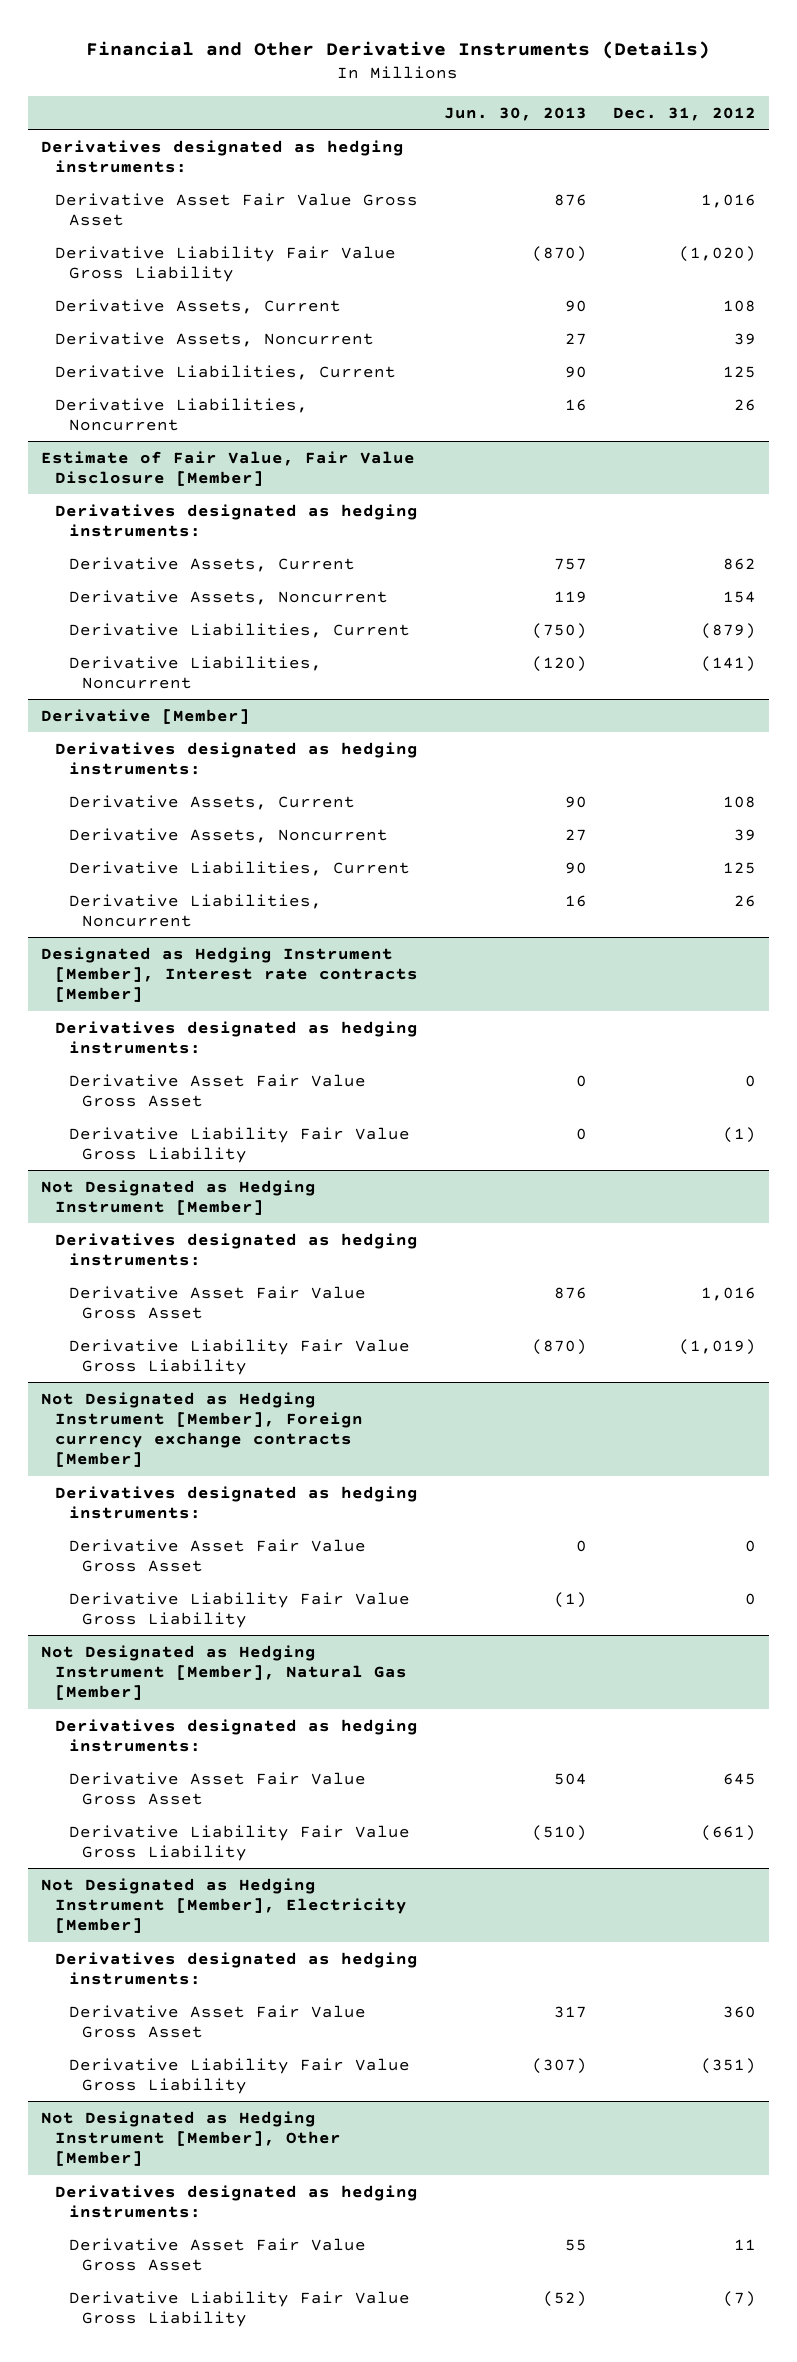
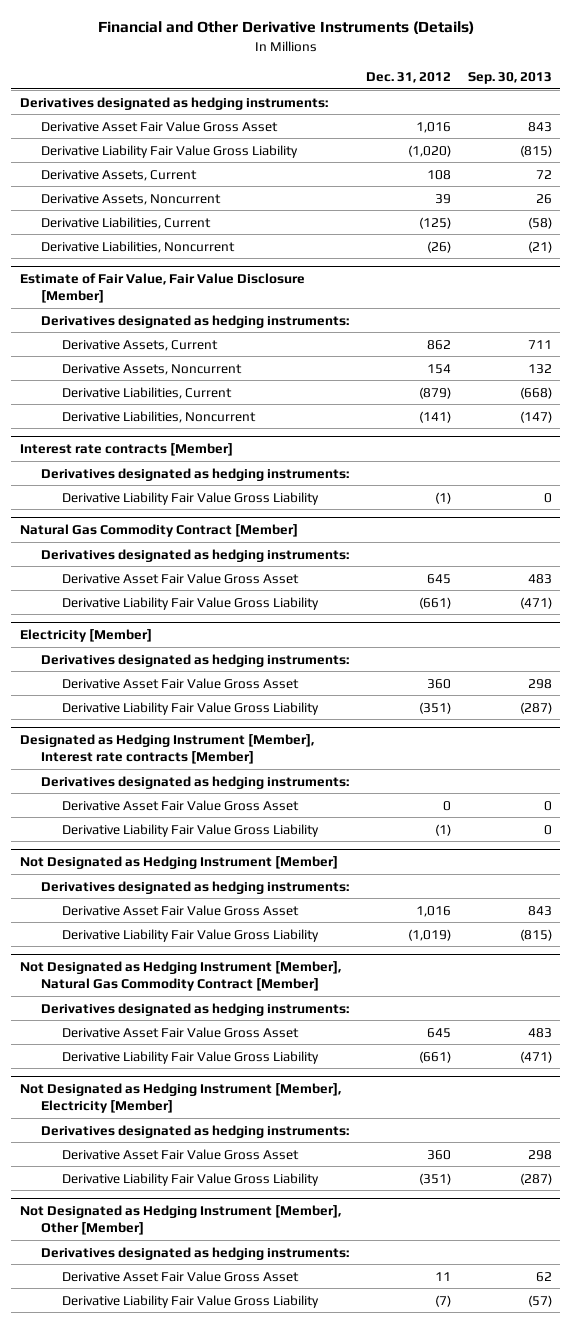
- | Jun. 30, 2013 | Dec. 31, 2012
+ | Dec. 31, 2012 | Sep. 30, 2013
- Derivative Liabilities, Current | 90 | 125
- Derivative Liabilities, Noncurrent | 16 | 26
+ Derivative Liabilities, Current | (125) | (58)
+ Derivative Liabilities, Noncurrent | (26) | (21)
- Derivative [Member]
+ Interest rate contracts [Member]
- Derivative Assets, Current | 90 | 108
- Derivative Assets, Noncurrent | 27 | 39
- Derivative Liabilities, Current | 90 | 125
- Derivative Liabilities, Noncurrent | 16 | 26
+ Derivative Liability Fair Value Gross Liability | (1) | 0
+ Natural Gas Commodity Contract [Member]
+ Derivatives designated as hedging instruments:
+ Derivative Asset Fair Value Gross Asset | 645 | 483
+ Derivative Liability Fair Value Gross Liability | (661) | (471)
+ Electricity [Member]
+ Derivatives designated as hedging instruments:
+ Derivative Asset Fair Value Gross Asset | 360 | 298
+ Derivative Liability Fair Value Gross Liability | (351) | (287)
- Not Designated as Hedging Instrument [Member], Foreign currency exchange contracts [Member]
- Derivatives designated as hedging instruments:
- Derivative Asset Fair Value Gross Asset | 0 | 0
- Derivative Liability Fair Value Gross Liability | (1) | 0
- Not Designated as Hedging Instrument [Member], Natural Gas [Member]
+ Not Designated as Hedging Instrument [Member], Natural Gas Commodity Contract [Member]

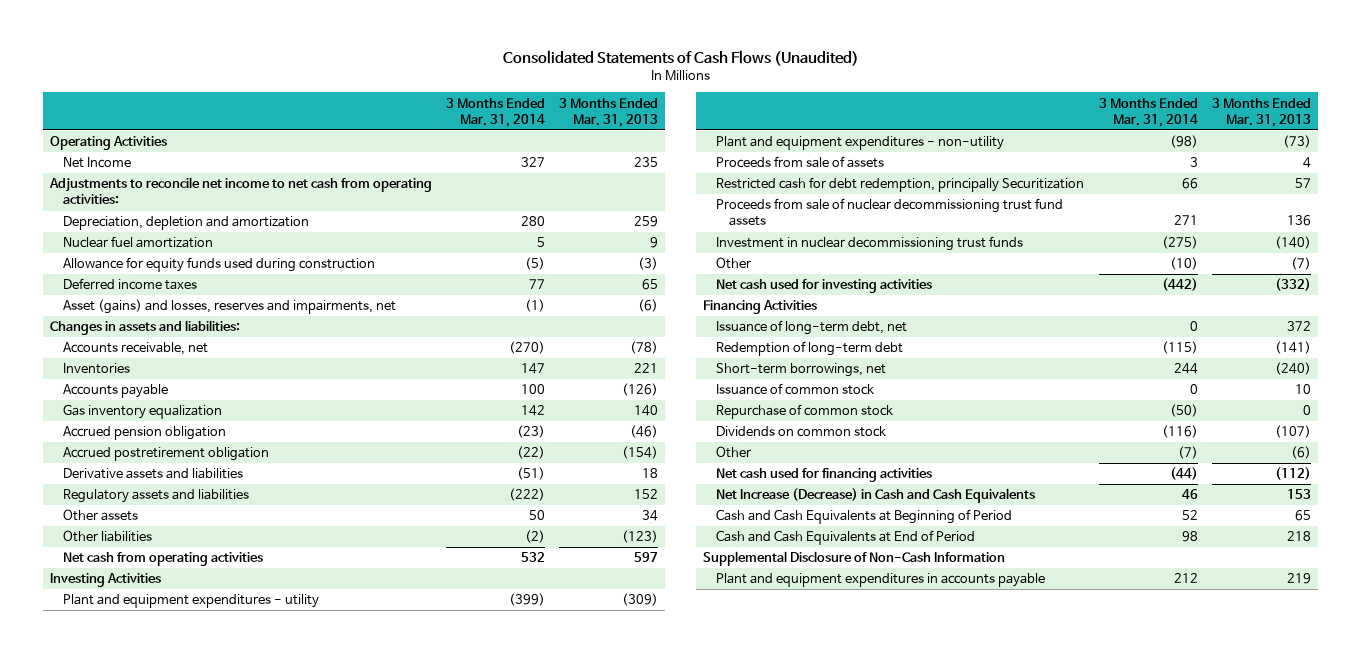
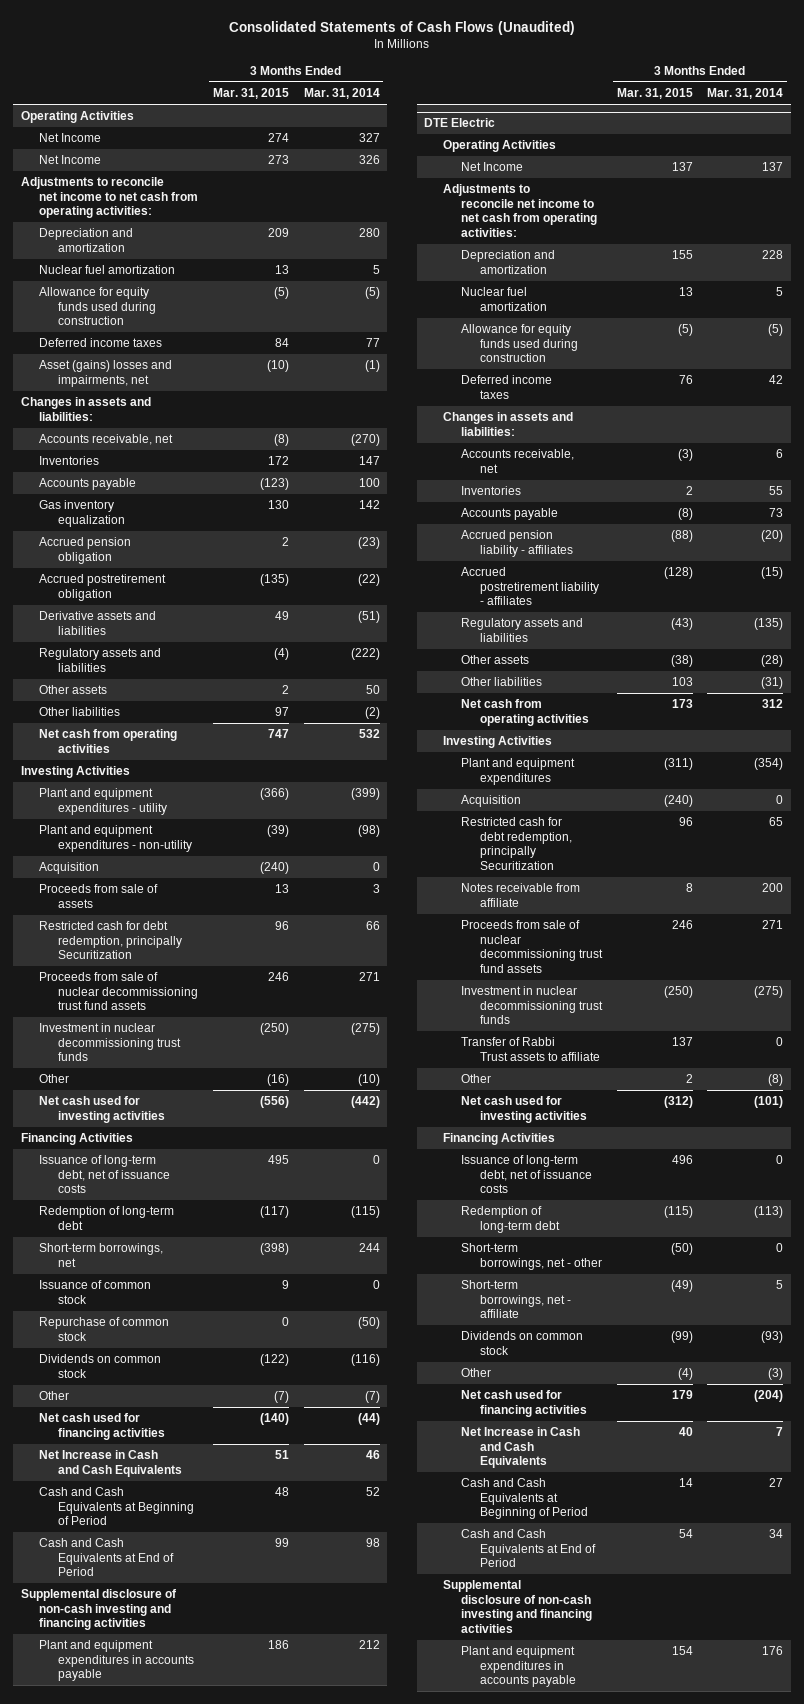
- | 3 Months Ended Mar. 31, 2014 | 3 Months Ended Mar. 31, 2013
+ | 3 Months Ended Mar. 31, 2015 | 3 Months Ended Mar. 31, 2014
+ Net Income | 273 | 326
- Depreciation, depletion and amortization | 280 | 259
+ Depreciation and amortization | 209 | 280
- Asset (gains) and losses, reserves and impairments, net | (1) | (6)
+ Asset (gains) losses and impairments, net | (10) | (1)
+ Acquisition | (240) | 0
- Issuance of long-term debt, net | 0 | 372
+ Issuance of long-term debt, net of issuance costs | 495 | 0
- Net Increase (Decrease) in Cash and Cash Equivalents | 46 | 153
+ Net Increase in Cash and Cash Equivalents | 51 | 46
- Supplemental Disclosure of Non-Cash Information
+ Supplemental disclosure of non-cash investing and financing activities
+ DTE Electric
+ Operating Activities
+ Net Income | 137 | 137
+ Adjustments to reconcile net income to net cash from operating activities:
+ Depreciation and amortization | 155 | 228
+ Nuclear fuel amortization | 13 | 5
+ Allowance for equity funds used during construction | (5) | (5)
+ Deferred income taxes | 76 | 42
+ Changes in assets and liabilities:
+ Accounts receivable, net | (3) | 6
+ Inventories | 2 | 55
+ Accounts payable | (8) | 73
+ Accrued pension liability - affiliates | (88) | (20)
+ Accrued postretirement liability - affiliates | (128) | (15)
+ Regulatory assets and liabilities | (43) | (135)
+ Other assets | (38) | (28)
+ Other liabilities | 103 | (31)
+ Net cash from operating activities | 173 | 312
+ Investing Activities
+ Plant and equipment expenditures | (311) | (354)
+ Acquisition | (240) | 0
+ Restricted cash for debt redemption, principally Securitization | 96 | 65
+ Notes receivable from affiliate | 8 | 200
+ Proceeds from sale of nuclear decommissioning trust fund assets | 246 | 271
+ Investment in nuclear decommissioning trust funds | (250) | (275)
+ Transfer of Rabbi Trust assets to affiliate | 137 | 0
+ Other | 2 | (8)
+ Net cash used for investing activities | (312) | (101)
+ Financing Activities
+ Issuance of long-term debt, net of issuance costs | 496 | 0
+ Redemption of long-term debt | (115) | (113)
+ Short-term borrowings, net - other | (50) | 0
+ Short-term borrowings, net - affiliate | (49) | 5
+ Dividends on common stock | (99) | (93)
+ Other | (4) | (3)
+ Net cash used for financing activities | 179 | (204)
+ Net Increase in Cash and Cash Equivalents | 40 | 7
+ Cash and Cash Equivalents at Beginning of Period | 14 | 27
+ Cash and Cash Equivalents at End of Period | 54 | 34
+ Supplemental disclosure of non-cash investing and financing activities
+ Plant and equipment expenditures in accounts payable | 154 | 176

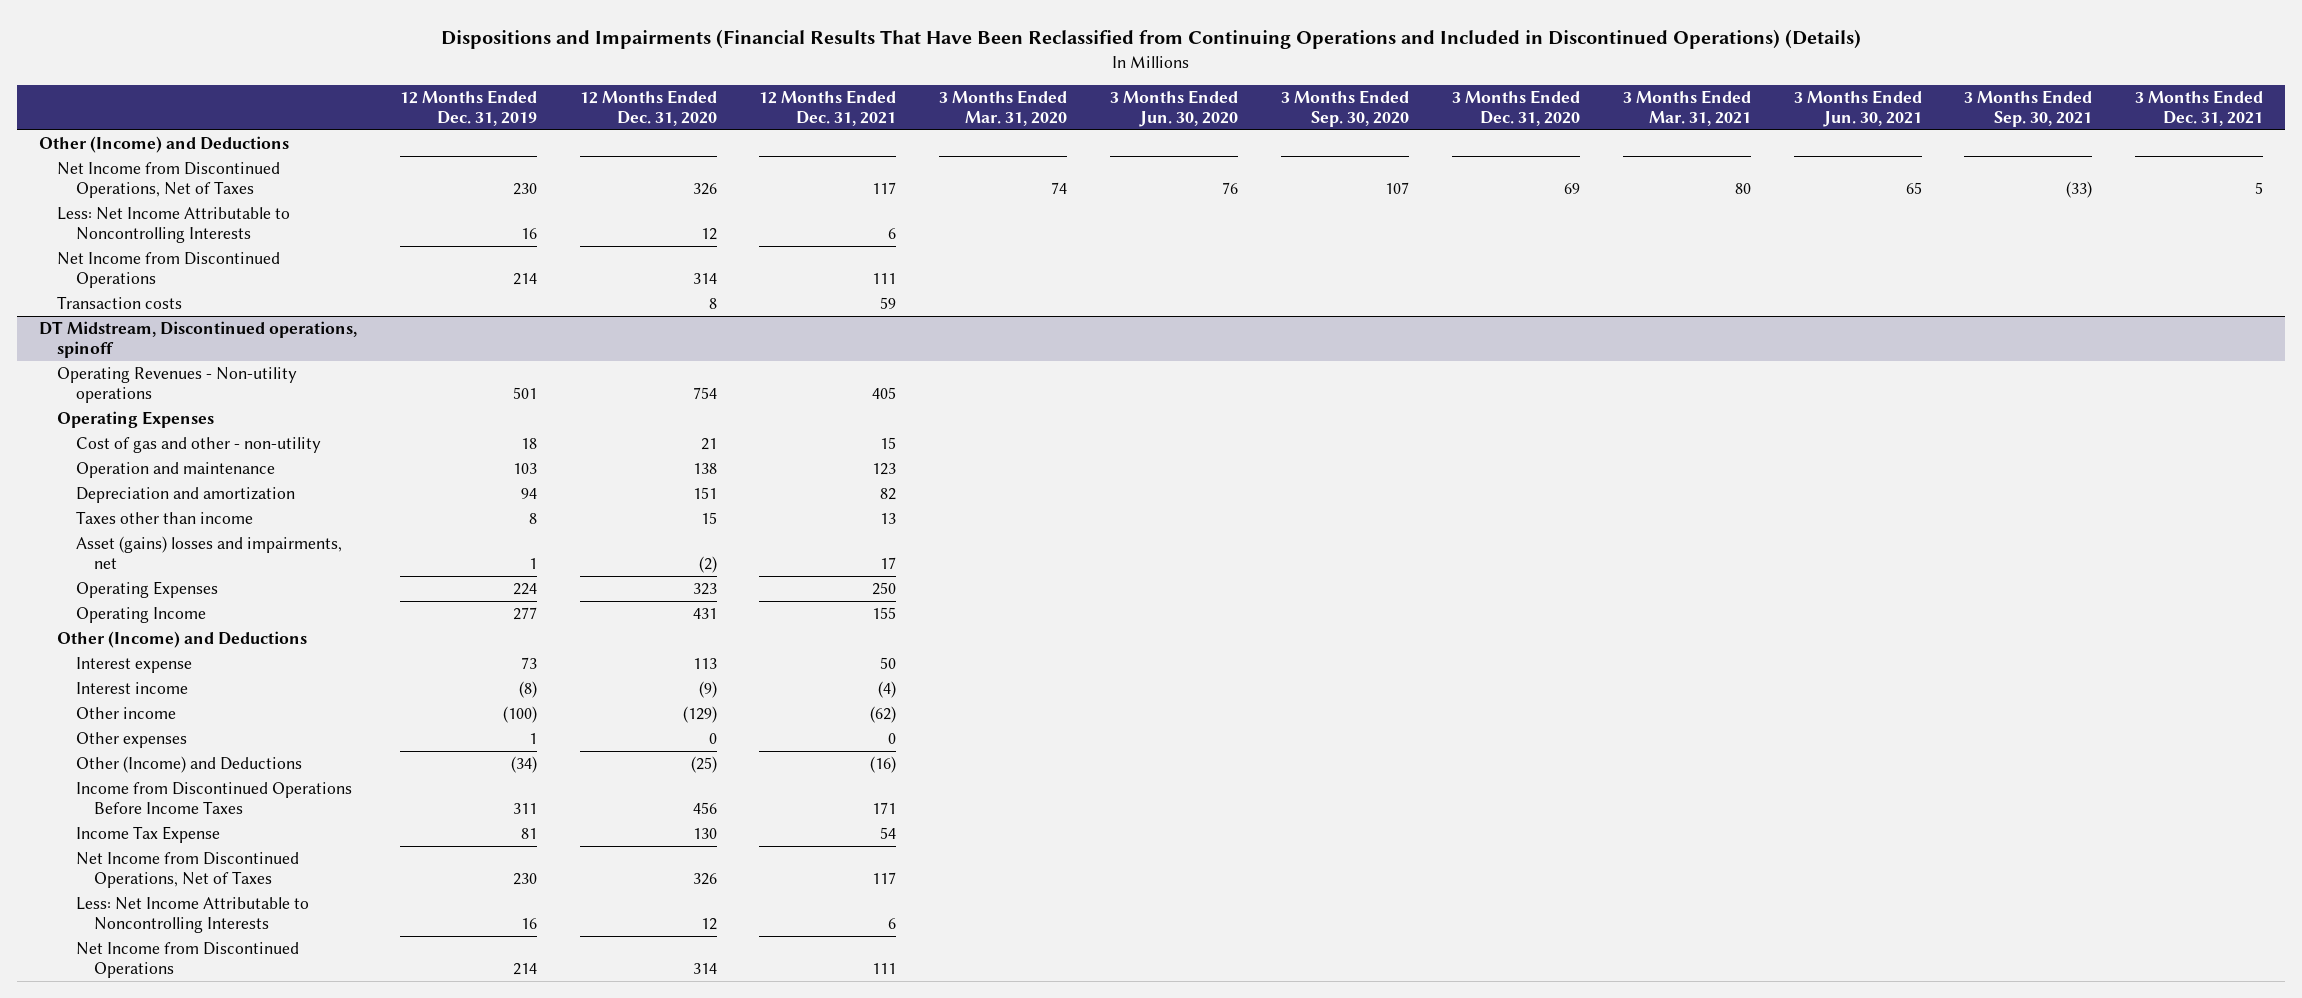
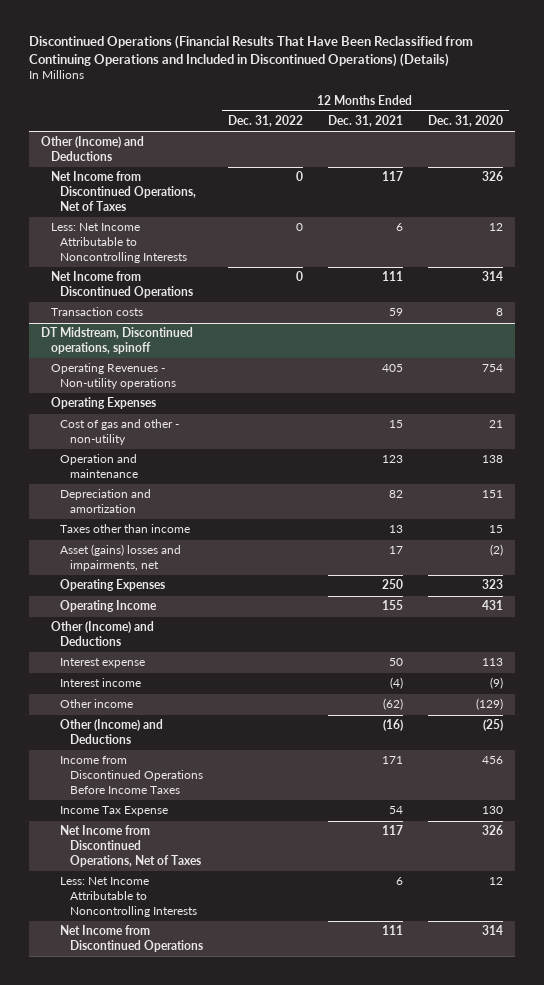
- Dispositions and Impairments (Financial Results That Have Been Reclassified from Continuing Operations and Included in Discontinued Operations) (Details)
+ Discontinued Operations (Financial Results That Have Been Reclassified from Continuing Operations and Included in Discontinued Operations) (Details)
- | 12 Months Ended Dec. 31, 2019 | 12 Months Ended Dec. 31, 2020 | 12 Months Ended Dec. 31, 2021 | 3 Months Ended Mar. 31, 2020 | 3 Months Ended Jun. 30, 2020 | 3 Months Ended Sep. 30, 2020 | 3 Months Ended Dec. 31, 2020 | 3 Months Ended Mar. 31, 2021 | 3 Months Ended Jun. 30, 2021 | 3 Months Ended Sep. 30, 2021 | 3 Months Ended Dec. 31, 2021
+ | 12 Months Ended Dec. 31, 2022 | 12 Months Ended Dec. 31, 2021 | 12 Months Ended Dec. 31, 2020
@ DT Midstream, Discontinued operations, spinoff
- Other expenses | 1 | 0 | 0 | | | | | | | |

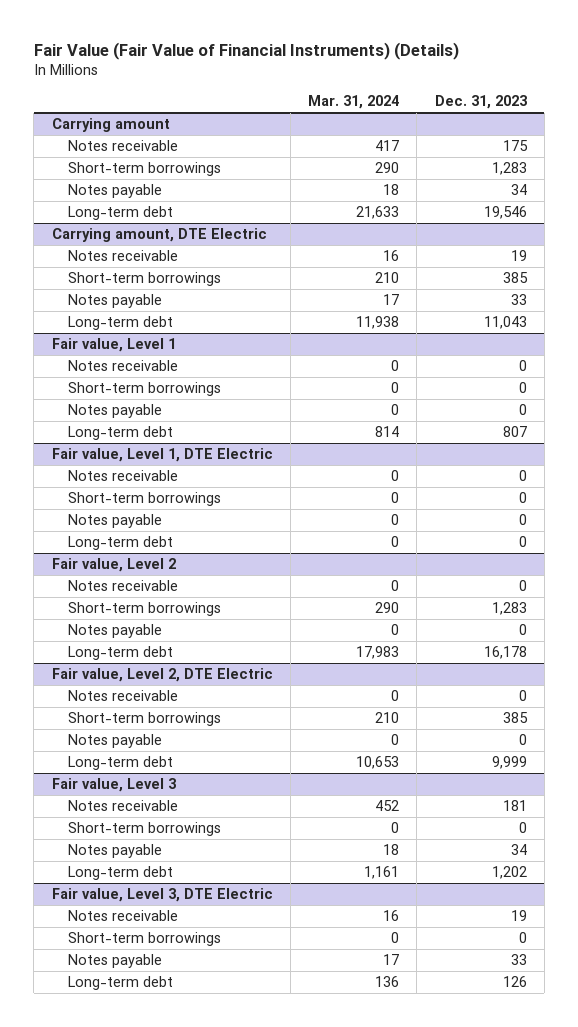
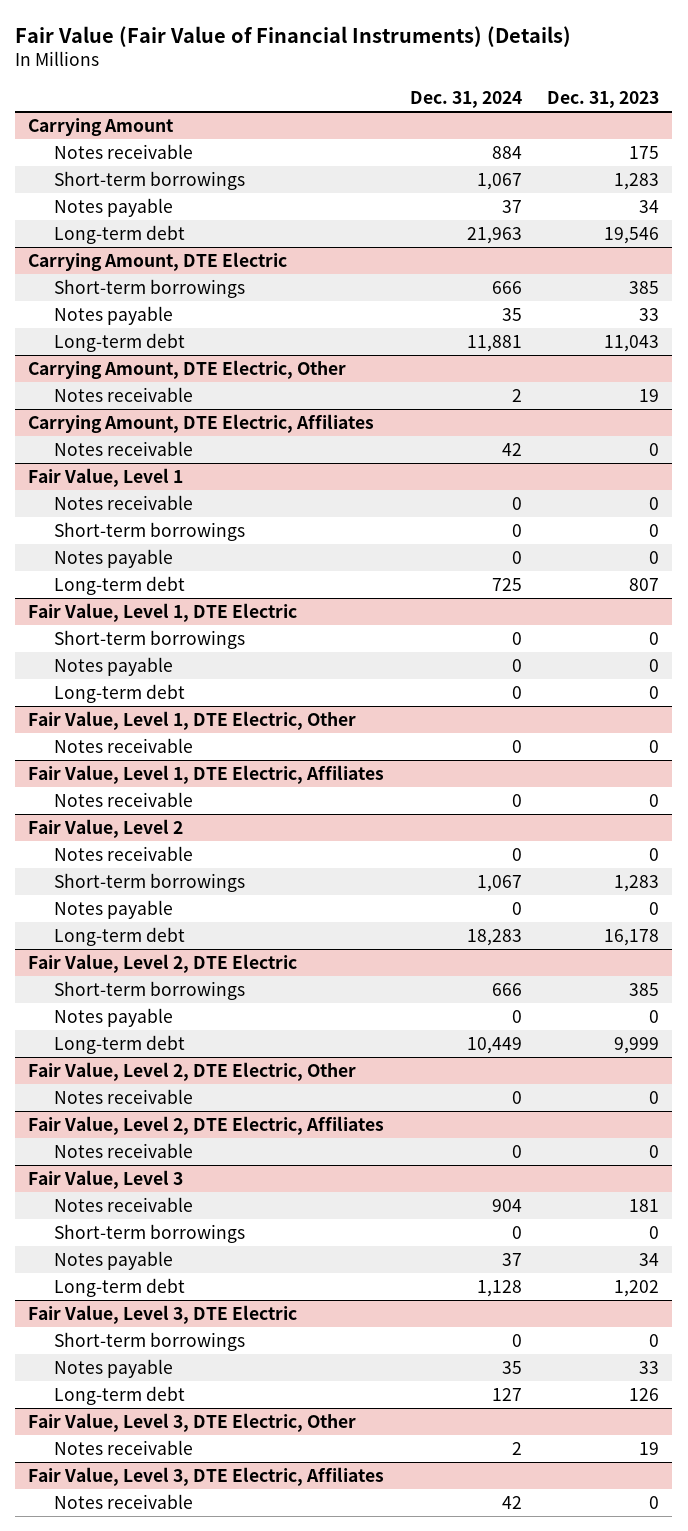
- | Mar. 31, 2024 | Dec. 31, 2023
+ | Dec. 31, 2024 | Dec. 31, 2023
- Carrying amount
+ Carrying Amount
- Carrying amount, DTE Electric
- Notes receivable | 16 | 19
+ Carrying Amount, DTE Electric
- Fair value, Level 1
+ Carrying Amount, DTE Electric, Other
+ Notes receivable | 2 | 19
+ Carrying Amount, DTE Electric, Affiliates
+ Fair Value, Level 1
+ Notes receivable | 0 | 0
- Fair value, Level 1, DTE Electric
- Notes receivable | 0 | 0
+ Fair Value, Level 1, DTE Electric
- Fair value, Level 2
+ Fair Value, Level 1, DTE Electric, Other
+ Fair Value, Level 1, DTE Electric, Affiliates
+ Notes receivable | 0 | 0
+ Fair Value, Level 2
+ Notes receivable | 0 | 0
- Fair value, Level 2, DTE Electric
- Notes receivable | 0 | 0
+ Fair Value, Level 2, DTE Electric
- Fair value, Level 3
+ Fair Value, Level 2, DTE Electric, Other
+ Notes receivable | 0 | 0
+ Fair Value, Level 2, DTE Electric, Affiliates
+ Notes receivable | 0 | 0
+ Fair Value, Level 3
- Fair value, Level 3, DTE Electric
- Notes receivable | 16 | 19
+ Fair Value, Level 3, DTE Electric
+ Fair Value, Level 3, DTE Electric, Other
+ Notes receivable | 2 | 19
+ Fair Value, Level 3, DTE Electric, Affiliates
+ Notes receivable | 42 | 0

